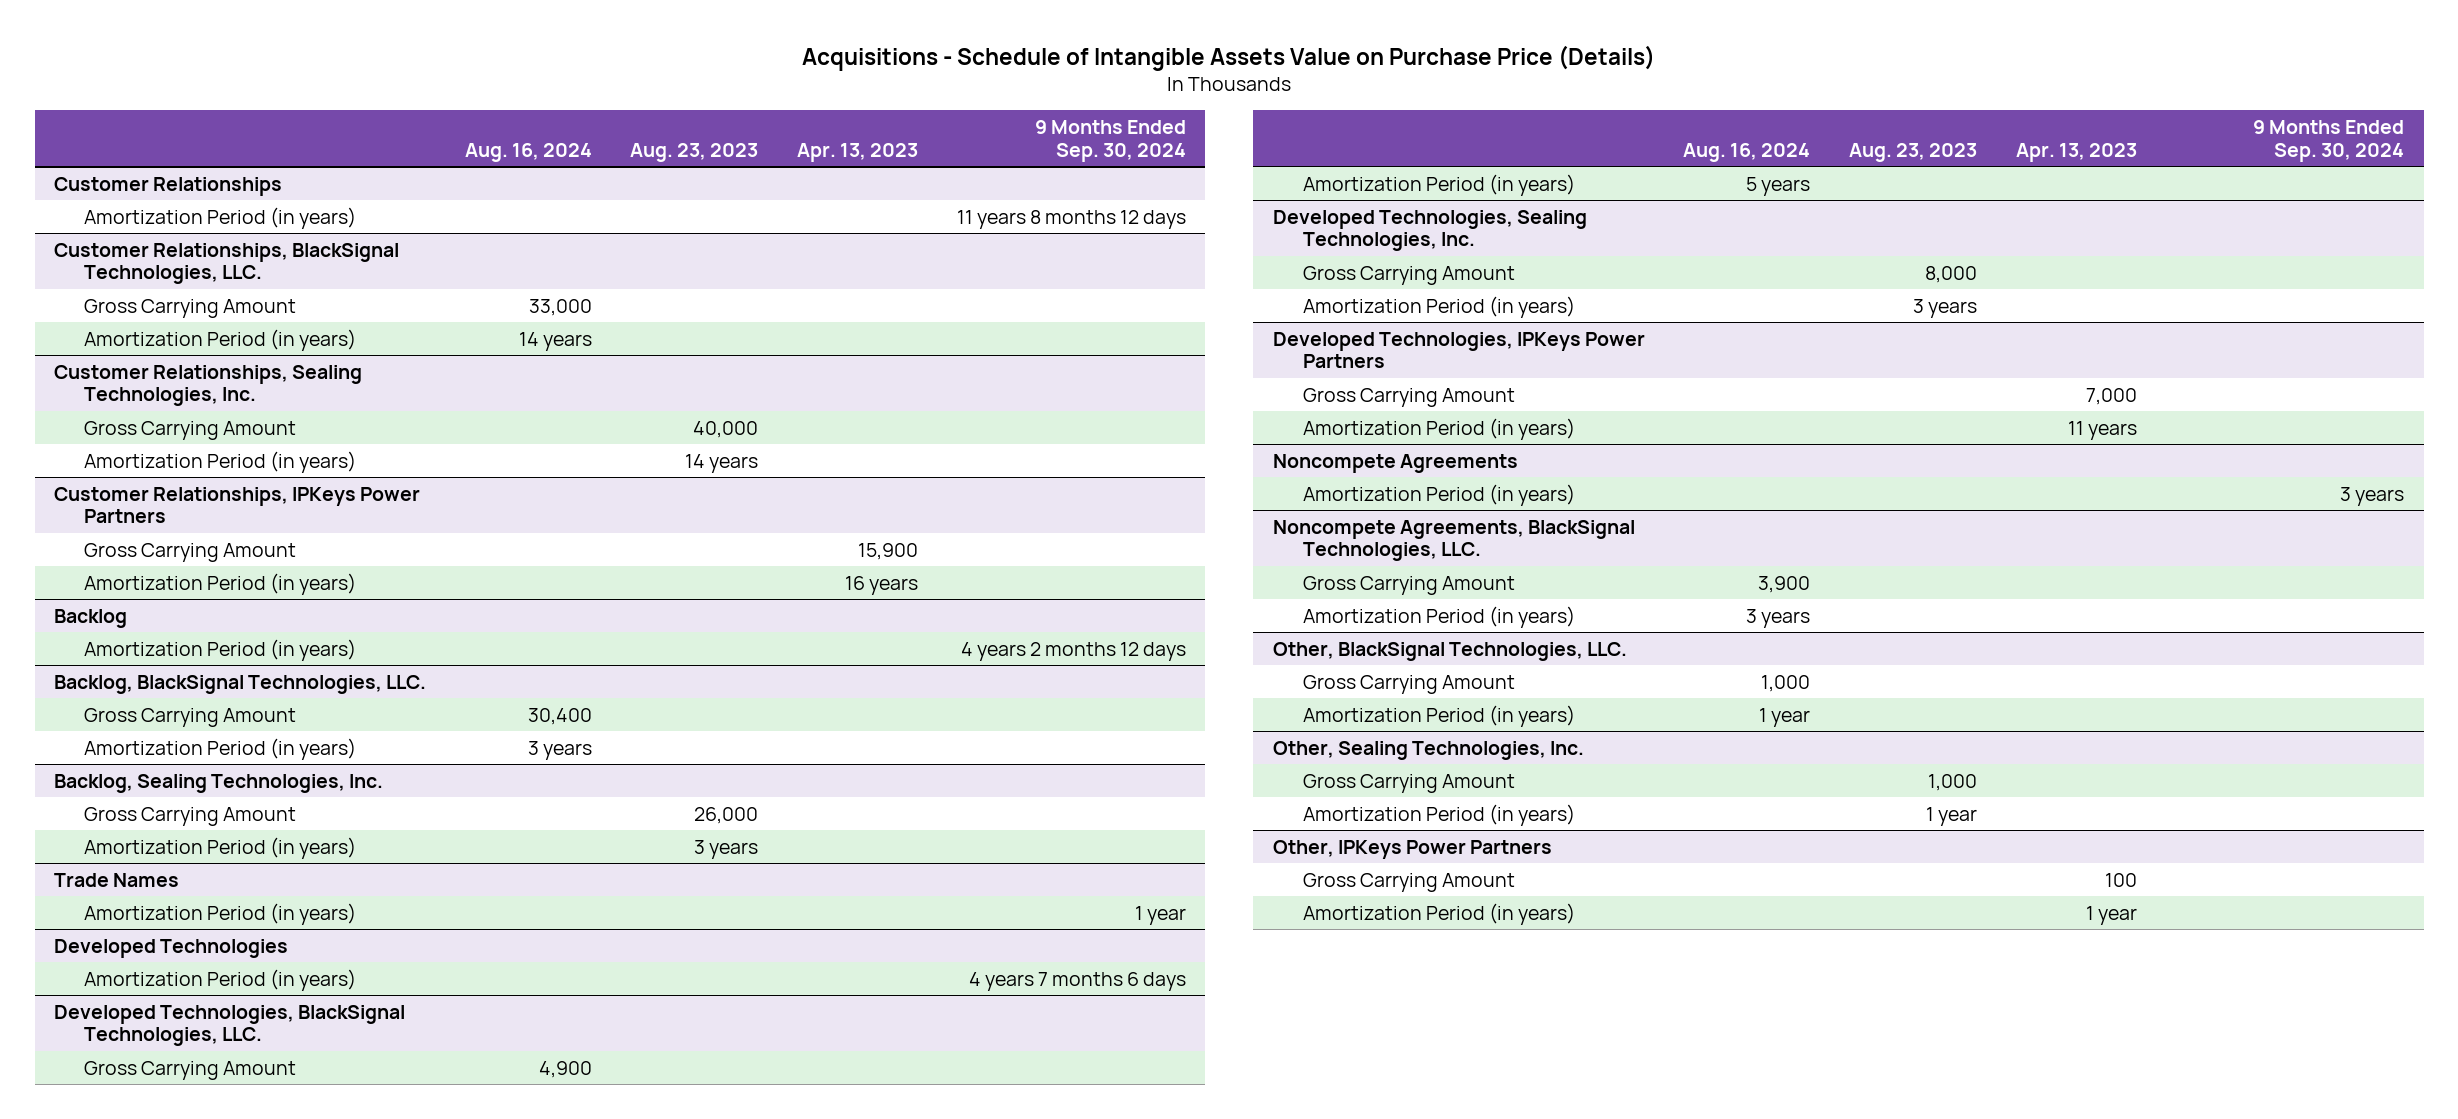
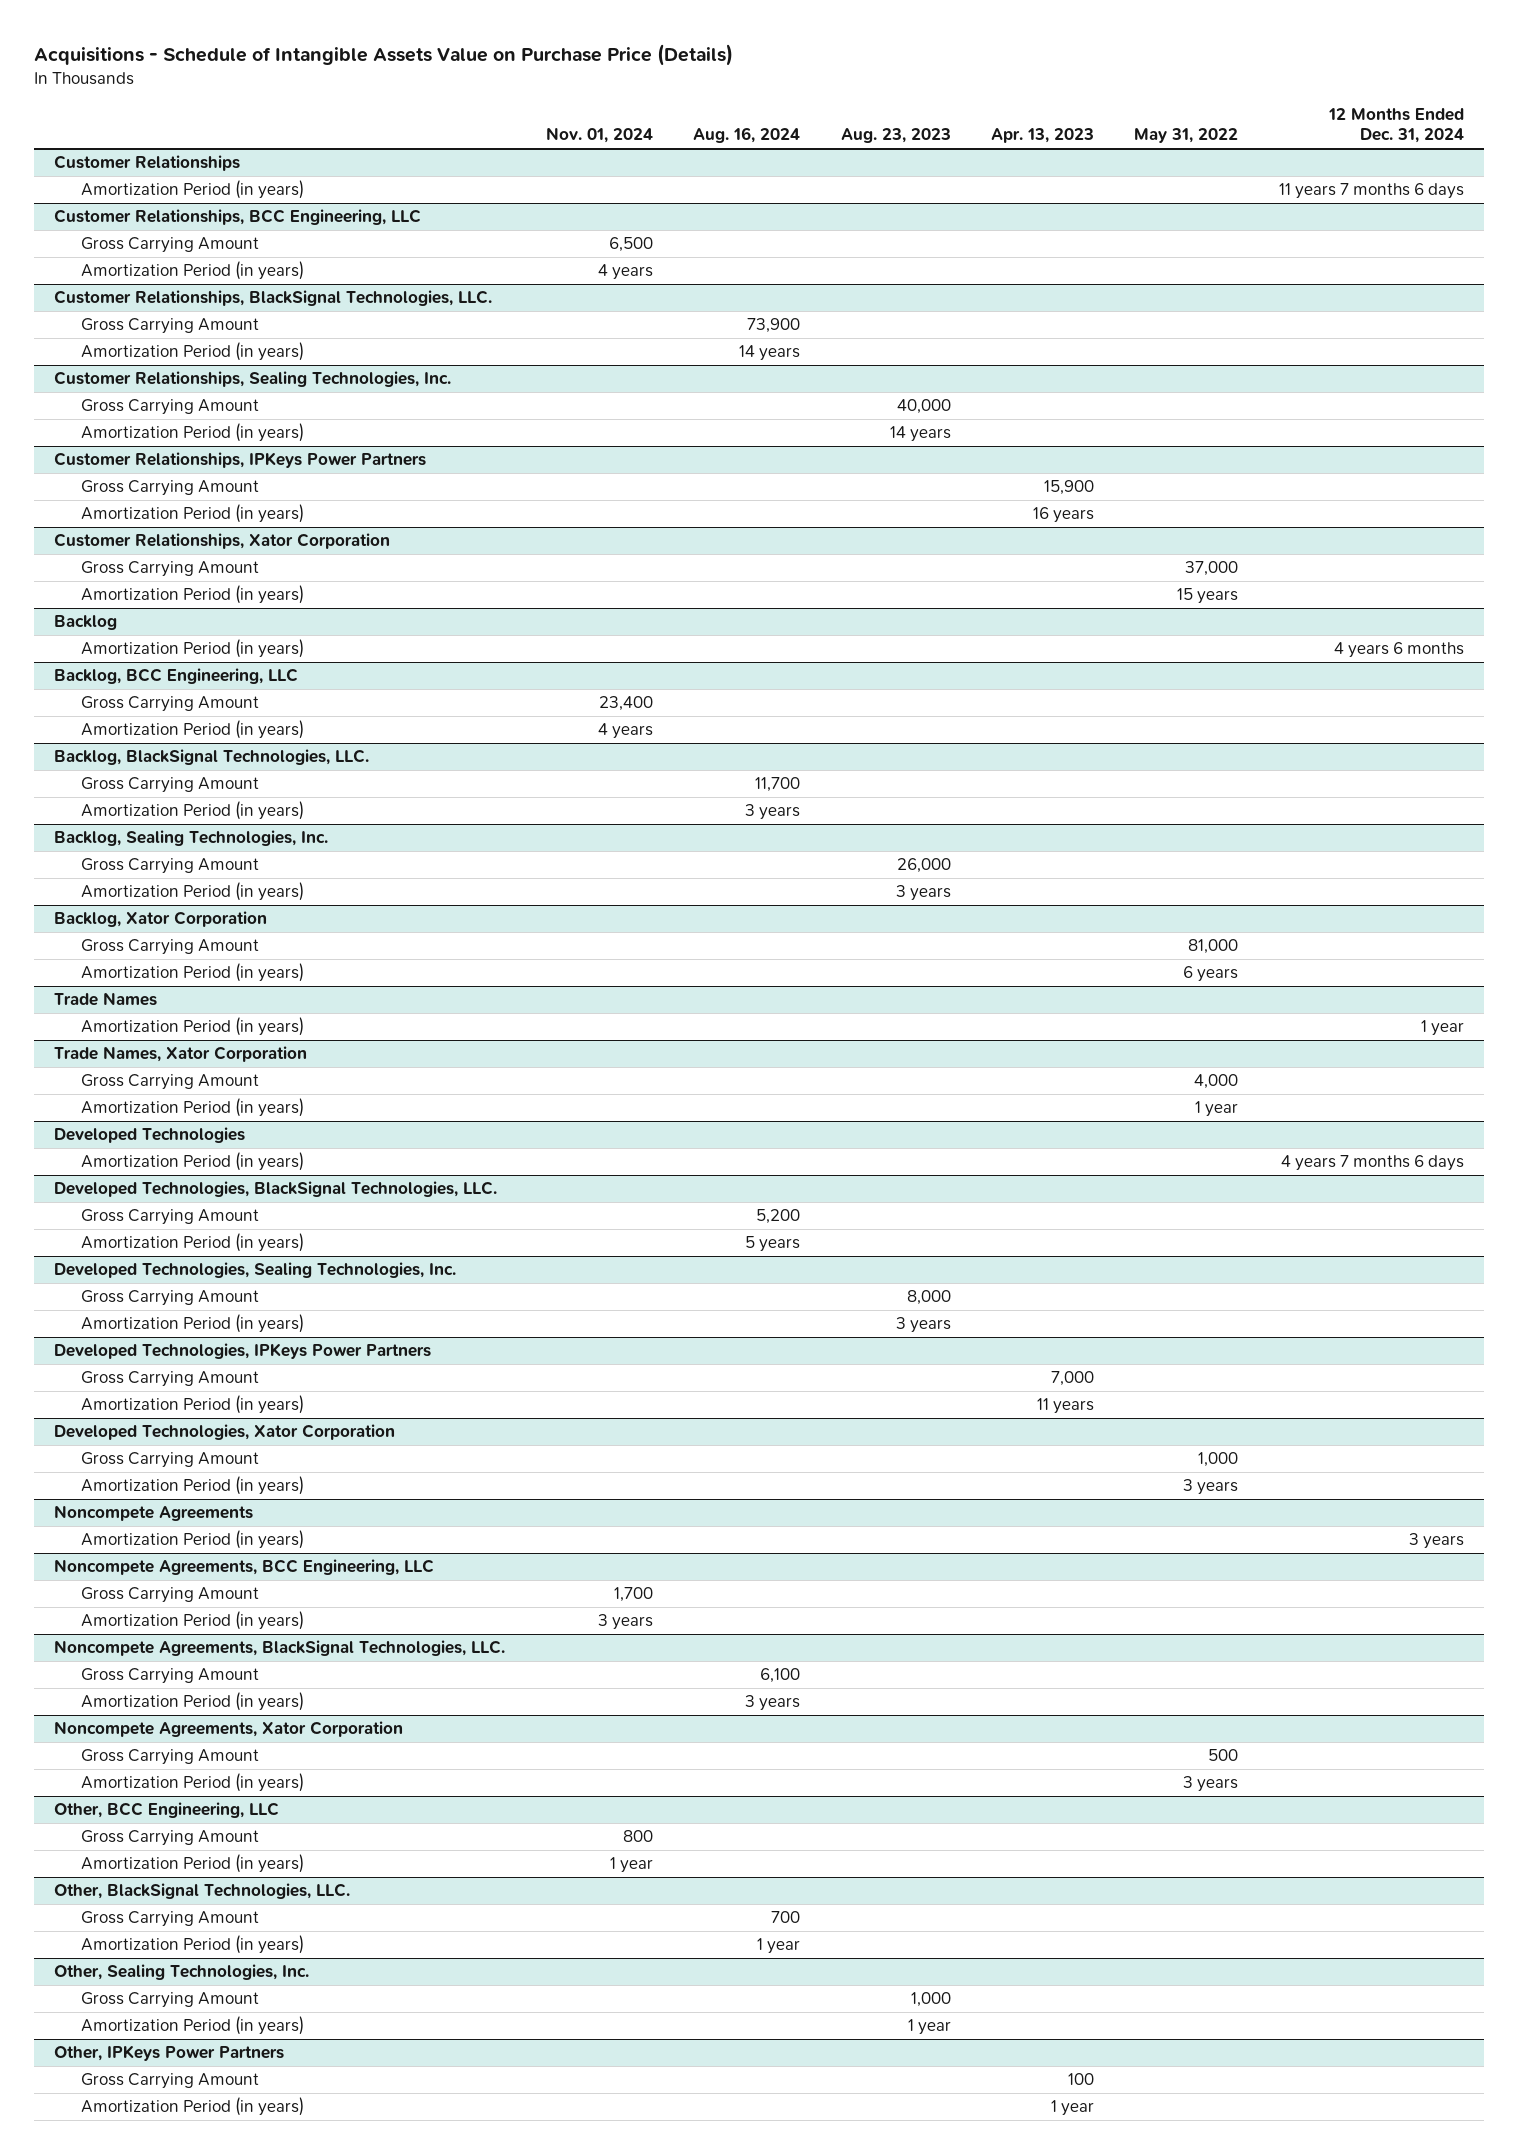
- | Aug. 16, 2024 | Aug. 23, 2023 | Apr. 13, 2023 | 9 Months Ended Sep. 30, 2024
+ | Nov. 01, 2024 | Aug. 16, 2024 | Aug. 23, 2023 | Apr. 13, 2023 | May 31, 2022 | 12 Months Ended Dec. 31, 2024
+ Customer Relationships, BCC Engineering, LLC
+ Gross Carrying Amount | 6,500 | | | | |
+ Amortization Period (in years) | 4 years | | | | |
@ Customer Relationships, BlackSignal Technologies, LLC.
- Gross Carrying Amount | 33,000 | | |
+ Gross Carrying Amount | | 73,900 | | | |
+ Customer Relationships, Xator Corporation
+ Gross Carrying Amount | | | | | 37,000 |
+ Amortization Period (in years) | | | | | 15 years |
+ Backlog, BCC Engineering, LLC
+ Gross Carrying Amount | 23,400 | | | | |
+ Amortization Period (in years) | 4 years | | | | |
@ Backlog, BlackSignal Technologies, LLC.
- Gross Carrying Amount | 30,400 | | |
+ Gross Carrying Amount | | 11,700 | | | |
+ Backlog, Xator Corporation
+ Gross Carrying Amount | | | | | 81,000 |
+ Amortization Period (in years) | | | | | 6 years |
+ Trade Names, Xator Corporation
+ Gross Carrying Amount | | | | | 4,000 |
+ Amortization Period (in years) | | | | | 1 year |
@ Developed Technologies, BlackSignal Technologies, LLC.
- Gross Carrying Amount | 4,900 | | |
+ Gross Carrying Amount | | 5,200 | | | |
+ Developed Technologies, Xator Corporation
+ Gross Carrying Amount | | | | | 1,000 |
+ Amortization Period (in years) | | | | | 3 years |
+ Noncompete Agreements, BCC Engineering, LLC
+ Gross Carrying Amount | 1,700 | | | | |
+ Amortization Period (in years) | 3 years | | | | |
@ Noncompete Agreements, BlackSignal Technologies, LLC.
- Gross Carrying Amount | 3,900 | | |
+ Gross Carrying Amount | | 6,100 | | | |
+ Noncompete Agreements, Xator Corporation
+ Gross Carrying Amount | | | | | 500 |
+ Amortization Period (in years) | | | | | 3 years |
+ Other, BCC Engineering, LLC
+ Gross Carrying Amount | 800 | | | | |
+ Amortization Period (in years) | 1 year | | | | |
@ Other, BlackSignal Technologies, LLC.
- Gross Carrying Amount | 1,000 | | |
+ Gross Carrying Amount | | 700 | | | |

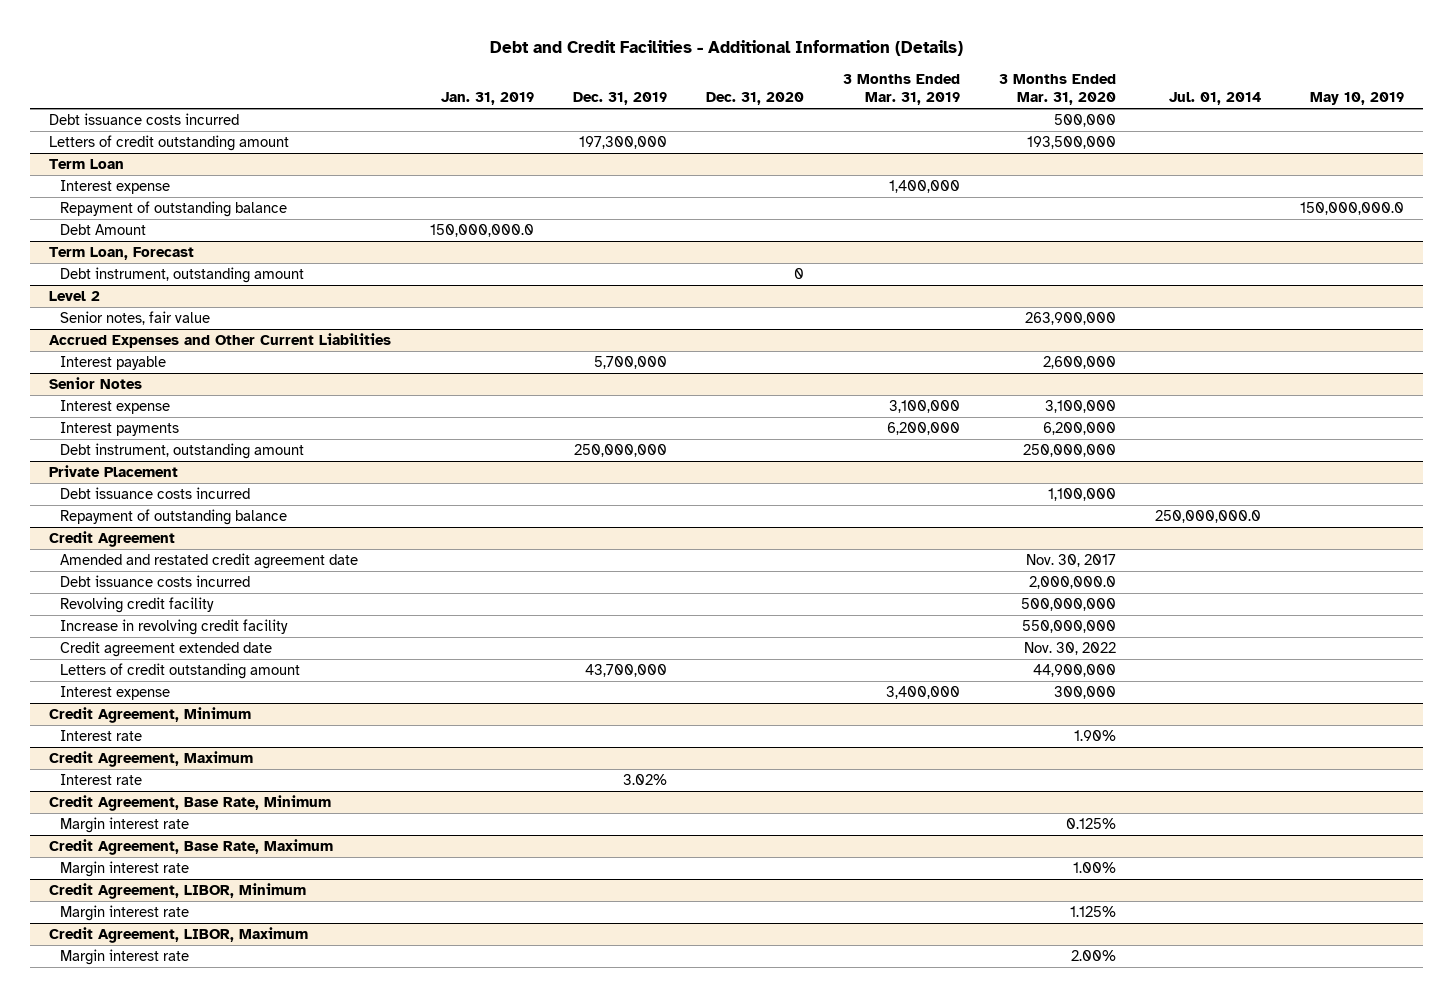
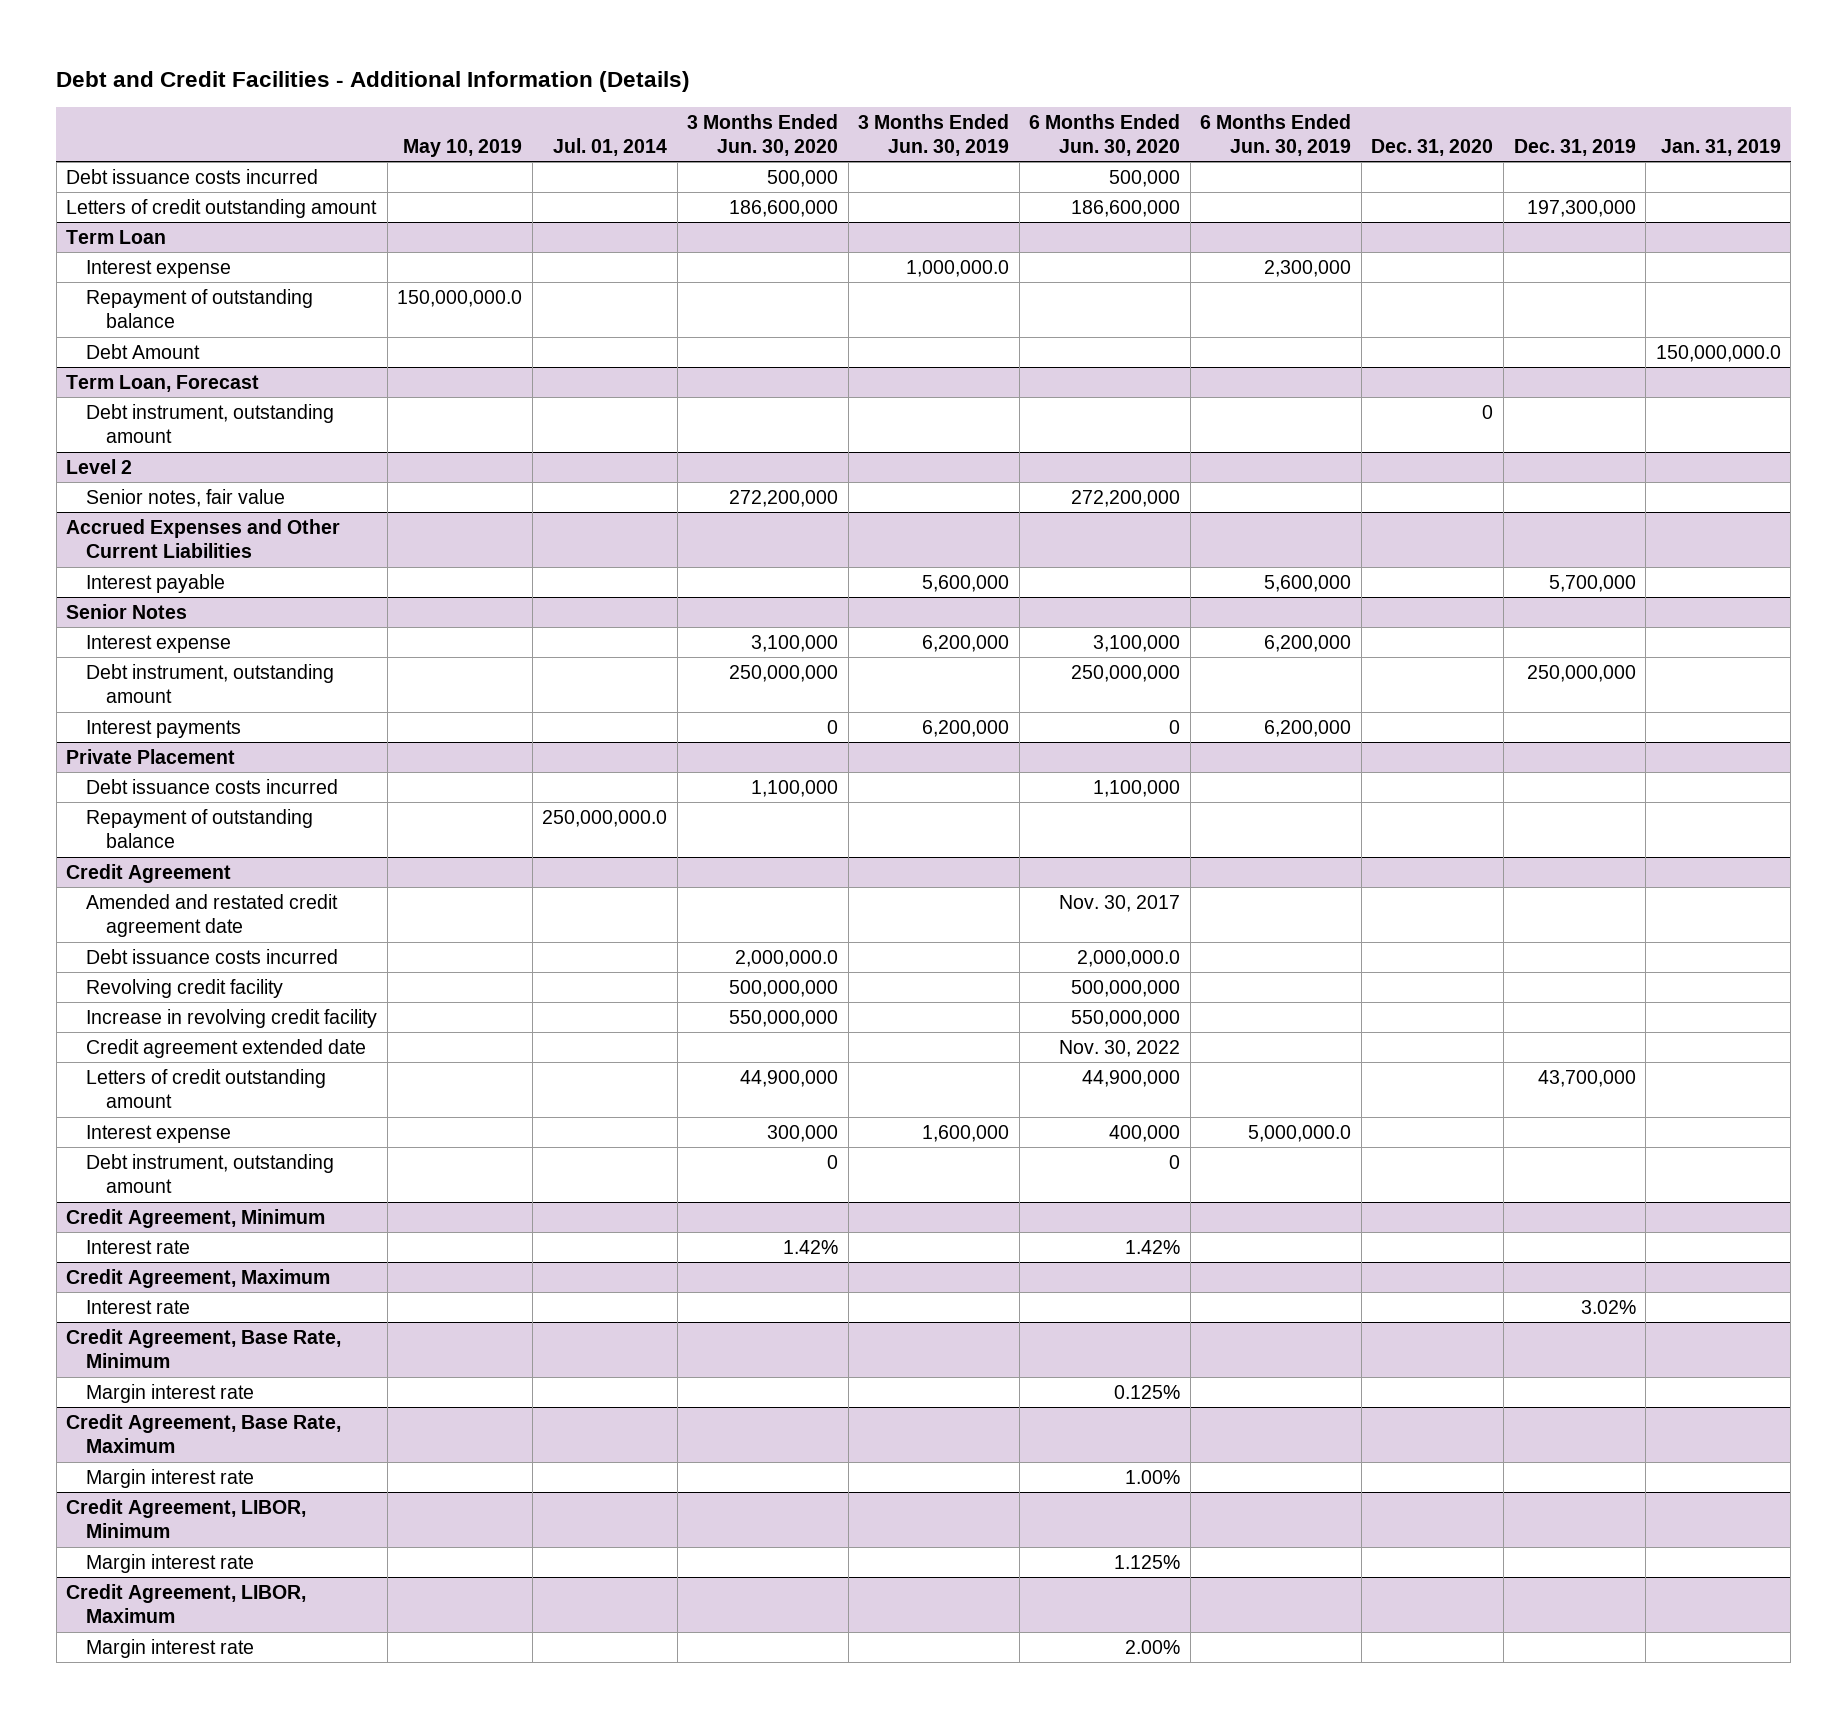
- | Jan. 31, 2019 | Dec. 31, 2019 | Dec. 31, 2020 | 3 Months Ended Mar. 31, 2019 | 3 Months Ended Mar. 31, 2020 | Jul. 01, 2014 | May 10, 2019
+ | May 10, 2019 | Jul. 01, 2014 | 3 Months Ended Jun. 30, 2020 | 3 Months Ended Jun. 30, 2019 | 6 Months Ended Jun. 30, 2020 | 6 Months Ended Jun. 30, 2019 | Dec. 31, 2020 | Dec. 31, 2019 | Jan. 31, 2019
@ Senior Notes
moved down: Interest payments | | | 0 | 6,200,000 | 0 | 6,200,000 | | |
@ Credit Agreement
+ Debt instrument, outstanding amount | | | 0 | | 0 | | | |

